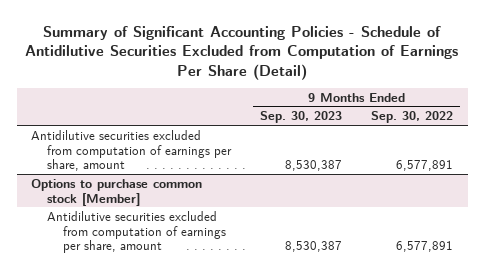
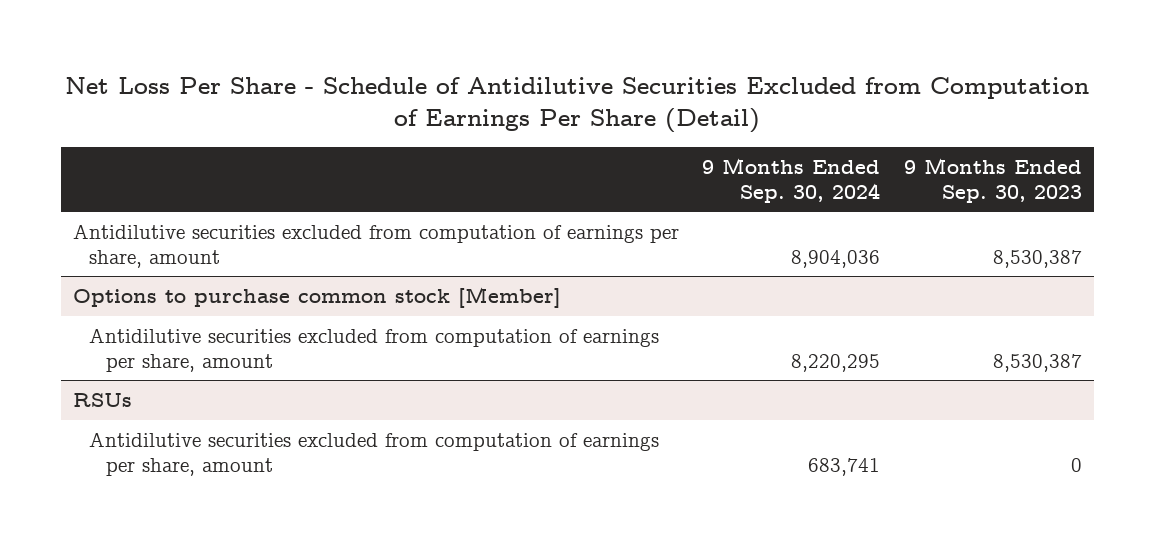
- Summary of Significant Accounting Policies - Schedule of Antidilutive Securities Excluded from Computation of Earnings Per Share (Detail)
+ Net Loss Per Share - Schedule of Antidilutive Securities Excluded from Computation of Earnings Per Share (Detail)
- | 9 Months Ended Sep. 30, 2023 | 9 Months Ended Sep. 30, 2022
+ | 9 Months Ended Sep. 30, 2024 | 9 Months Ended Sep. 30, 2023
+ RSUs
+ Antidilutive securities excluded from computation of earnings per share, amount | 683,741 | 0

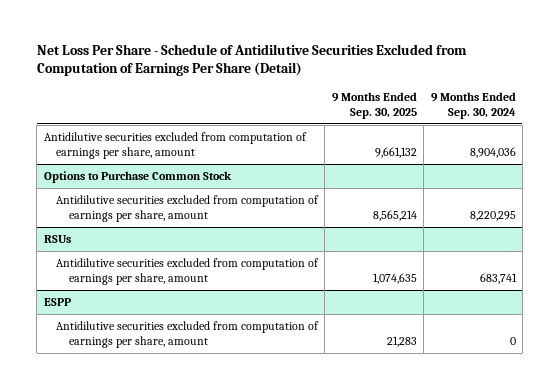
- | 9 Months Ended Sep. 30, 2024 | 9 Months Ended Sep. 30, 2023
+ | 9 Months Ended Sep. 30, 2025 | 9 Months Ended Sep. 30, 2024
- Options to purchase common stock [Member]
+ Options to Purchase Common Stock
+ ESPP
+ Antidilutive securities excluded from computation of earnings per share, amount | 21,283 | 0

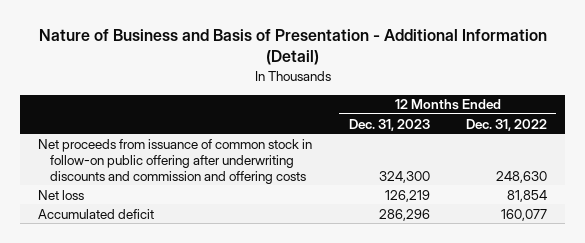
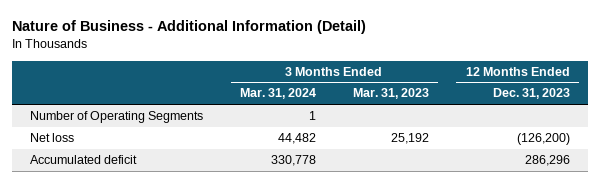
- Nature of Business and Basis of Presentation - Additional Information (Detail)
+ Nature of Business - Additional Information (Detail)
- | 12 Months Ended Dec. 31, 2023 | 12 Months Ended Dec. 31, 2022
+ | 3 Months Ended Mar. 31, 2024 | 3 Months Ended Mar. 31, 2023 | 12 Months Ended Dec. 31, 2023
- Net proceeds from issuance of common stock in follow-on public offering after underwriting discounts and commission and offering costs | 324,300 | 248,630
- Net loss | 126,219 | 81,854
+ Number of Operating Segments | 1 | |
+ Net loss | 44,482 | 25,192 | (126,200)

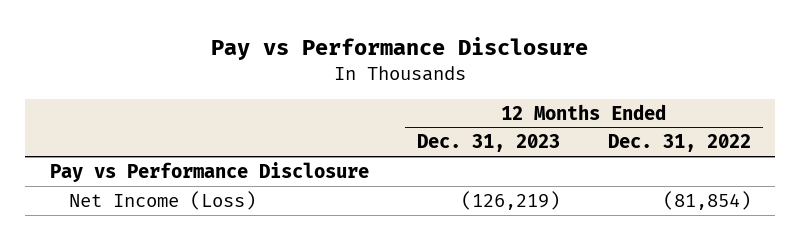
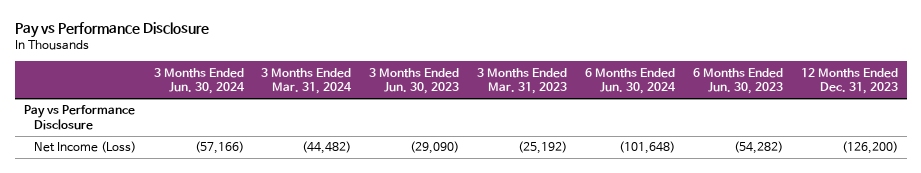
- | 12 Months Ended Dec. 31, 2023 | 12 Months Ended Dec. 31, 2022
+ | 3 Months Ended Jun. 30, 2024 | 3 Months Ended Mar. 31, 2024 | 3 Months Ended Jun. 30, 2023 | 3 Months Ended Mar. 31, 2023 | 6 Months Ended Jun. 30, 2024 | 6 Months Ended Jun. 30, 2023 | 12 Months Ended Dec. 31, 2023
- Net Income (Loss) | (126,219) | (81,854)
+ Net Income (Loss) | (57,166) | (44,482) | (29,090) | (25,192) | (101,648) | (54,282) | (126,200)

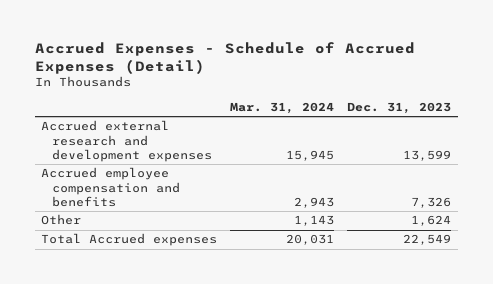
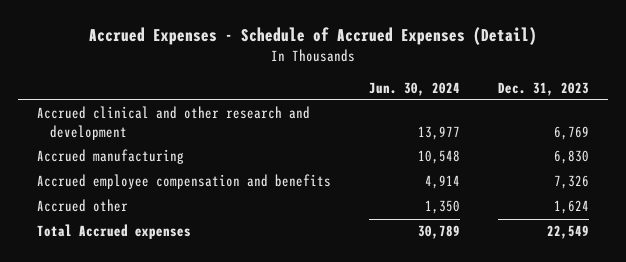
- | Mar. 31, 2024 | Dec. 31, 2023
+ | Jun. 30, 2024 | Dec. 31, 2023
- Accrued external research and development expenses | 15,945 | 13,599
+ Accrued clinical and other research and development | 13,977 | 6,769
+ Accrued manufacturing | 10,548 | 6,830
- Other | 1,143 | 1,624
+ Accrued other | 1,350 | 1,624

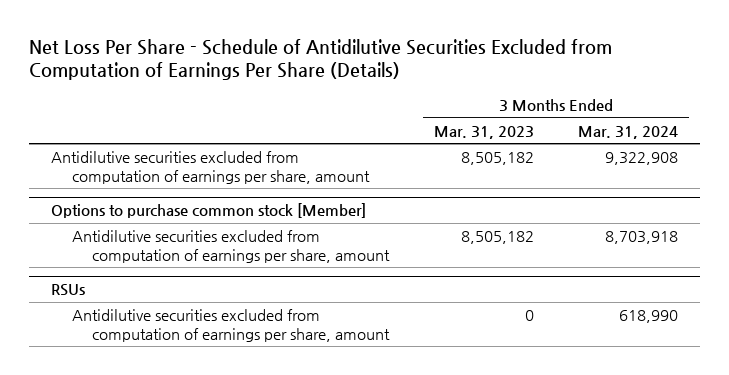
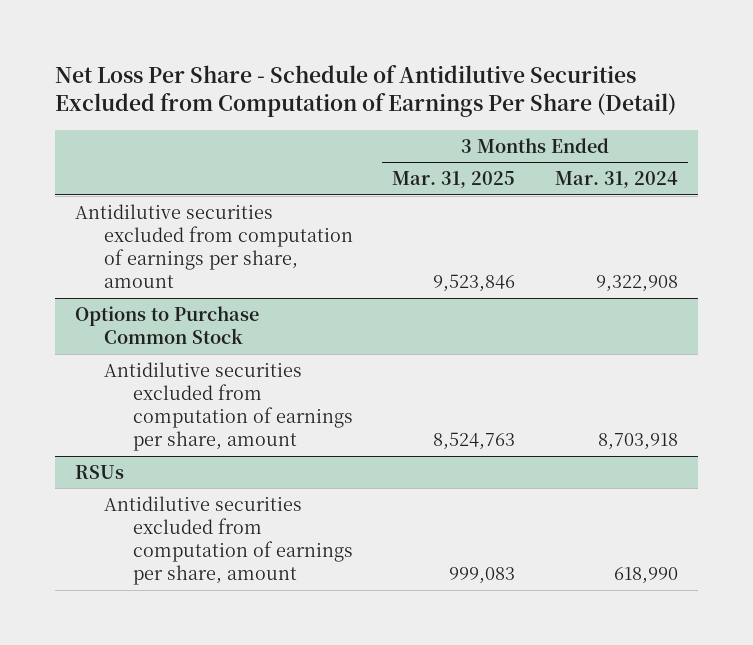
- Net Loss Per Share - Schedule of Antidilutive Securities Excluded from Computation of Earnings Per Share (Details)
+ Net Loss Per Share - Schedule of Antidilutive Securities Excluded from Computation of Earnings Per Share (Detail)
- | 3 Months Ended Mar. 31, 2023 | 3 Months Ended Mar. 31, 2024
+ | 3 Months Ended Mar. 31, 2025 | 3 Months Ended Mar. 31, 2024
- Options to purchase common stock [Member]
+ Options to Purchase Common Stock

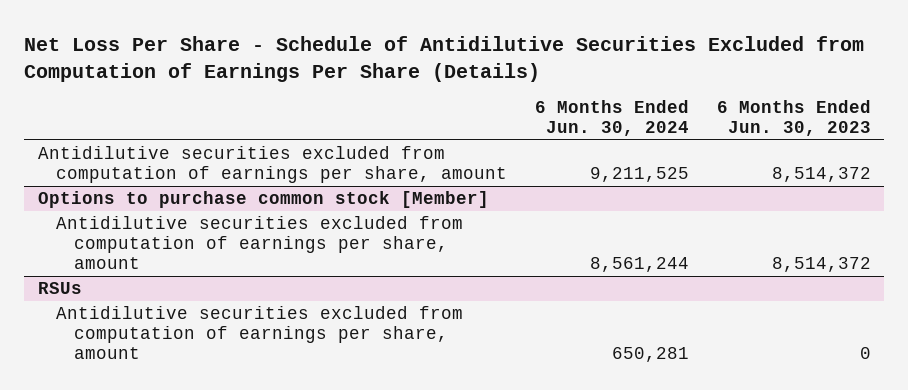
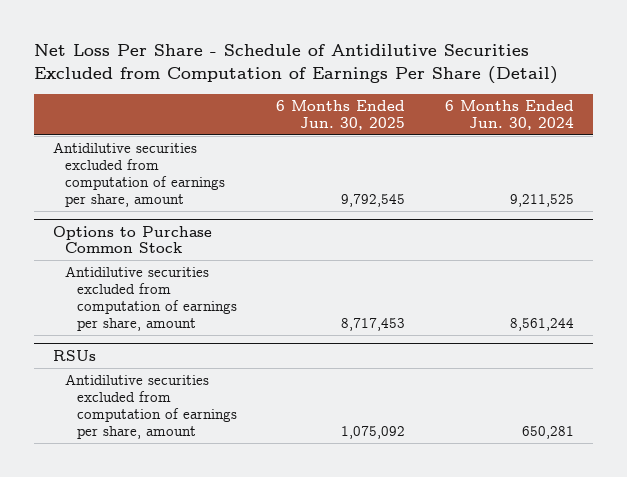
- Net Loss Per Share - Schedule of Antidilutive Securities Excluded from Computation of Earnings Per Share (Details)
+ Net Loss Per Share - Schedule of Antidilutive Securities Excluded from Computation of Earnings Per Share (Detail)
- | 6 Months Ended Jun. 30, 2024 | 6 Months Ended Jun. 30, 2023
+ | 6 Months Ended Jun. 30, 2025 | 6 Months Ended Jun. 30, 2024
- Options to purchase common stock [Member]
+ Options to Purchase Common Stock

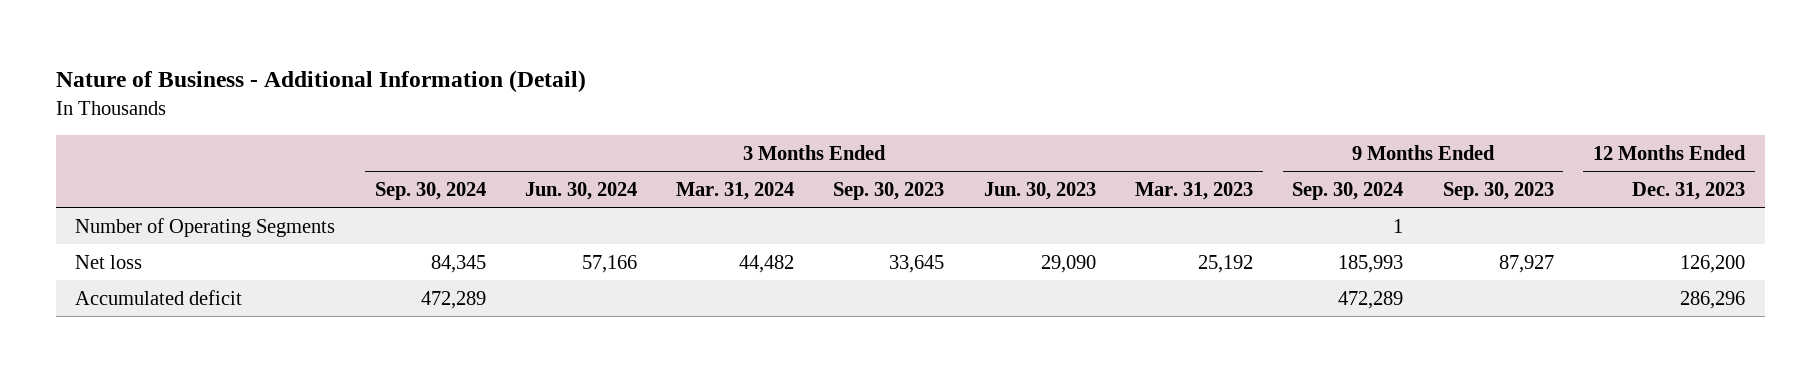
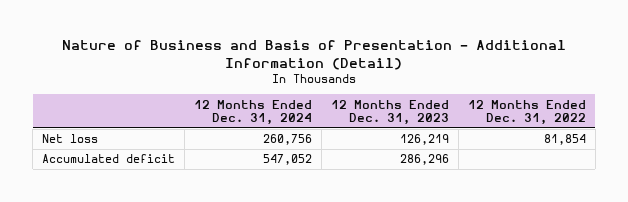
- Nature of Business - Additional Information (Detail)
+ Nature of Business and Basis of Presentation - Additional Information (Detail)
- | 3 Months Ended Sep. 30, 2024 | 3 Months Ended Jun. 30, 2024 | 3 Months Ended Mar. 31, 2024 | 3 Months Ended Sep. 30, 2023 | 3 Months Ended Jun. 30, 2023 | 3 Months Ended Mar. 31, 2023 | 9 Months Ended Sep. 30, 2024 | 9 Months Ended Sep. 30, 2023 | 12 Months Ended Dec. 31, 2023
+ | 12 Months Ended Dec. 31, 2024 | 12 Months Ended Dec. 31, 2023 | 12 Months Ended Dec. 31, 2022
- Number of Operating Segments | | | | | | | 1 | |
- Net loss | 84,345 | 57,166 | 44,482 | 33,645 | 29,090 | 25,192 | 185,993 | 87,927 | 126,200
+ Net loss | 260,756 | 126,219 | 81,854

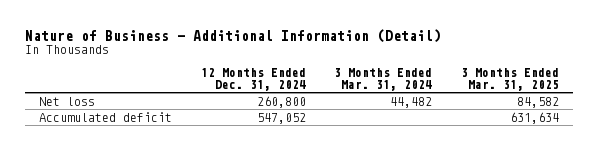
- Nature of Business and Basis of Presentation - Additional Information (Detail)
+ Nature of Business - Additional Information (Detail)
- | 12 Months Ended Dec. 31, 2024 | 12 Months Ended Dec. 31, 2023 | 12 Months Ended Dec. 31, 2022
+ | 12 Months Ended Dec. 31, 2024 | 3 Months Ended Mar. 31, 2024 | 3 Months Ended Mar. 31, 2025
- Net loss | 260,756 | 126,219 | 81,854
+ Net loss | 260,800 | 44,482 | 84,582

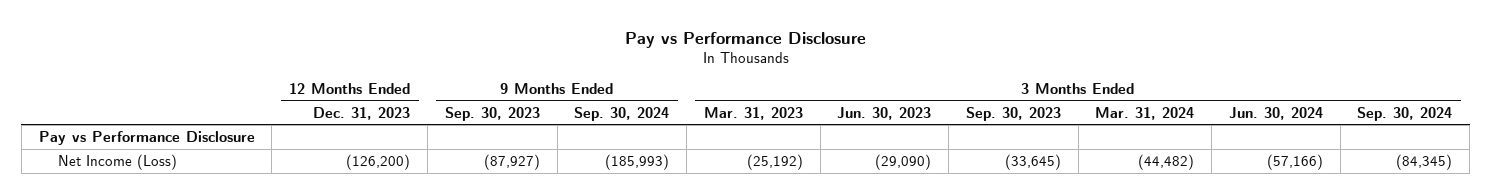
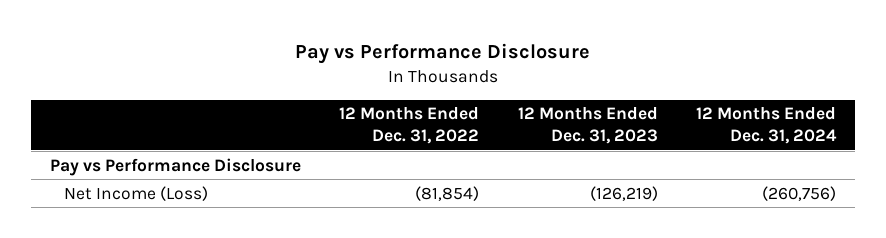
- | 12 Months Ended Dec. 31, 2023 | 9 Months Ended Sep. 30, 2023 | 9 Months Ended Sep. 30, 2024 | 3 Months Ended Mar. 31, 2023 | 3 Months Ended Jun. 30, 2023 | 3 Months Ended Sep. 30, 2023 | 3 Months Ended Mar. 31, 2024 | 3 Months Ended Jun. 30, 2024 | 3 Months Ended Sep. 30, 2024
+ | 12 Months Ended Dec. 31, 2022 | 12 Months Ended Dec. 31, 2023 | 12 Months Ended Dec. 31, 2024
- Net Income (Loss) | (126,200) | (87,927) | (185,993) | (25,192) | (29,090) | (33,645) | (44,482) | (57,166) | (84,345)
+ Net Income (Loss) | (81,854) | (126,219) | (260,756)

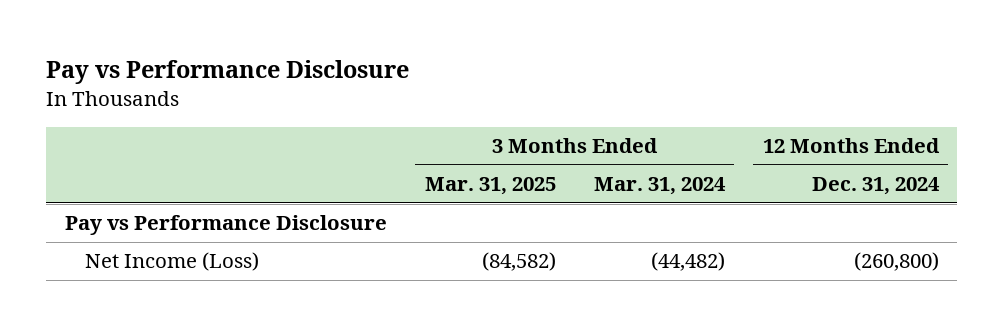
- | 12 Months Ended Dec. 31, 2022 | 12 Months Ended Dec. 31, 2023 | 12 Months Ended Dec. 31, 2024
+ | 3 Months Ended Mar. 31, 2025 | 3 Months Ended Mar. 31, 2024 | 12 Months Ended Dec. 31, 2024
- Net Income (Loss) | (81,854) | (126,219) | (260,756)
+ Net Income (Loss) | (84,582) | (44,482) | (260,800)

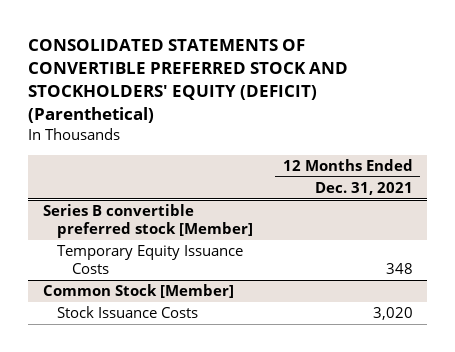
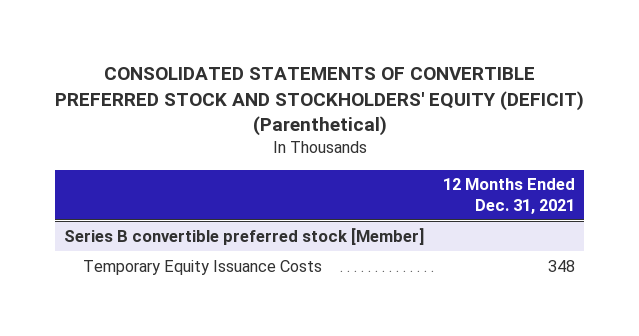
- Common Stock [Member]
- Stock Issuance Costs | 3,020

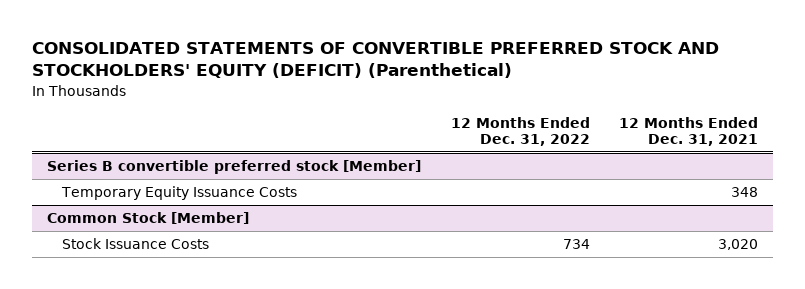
- | 12 Months Ended Dec. 31, 2021
+ | 12 Months Ended Dec. 31, 2022 | 12 Months Ended Dec. 31, 2021
+ Common Stock [Member]
+ Stock Issuance Costs | 734 | 3,020

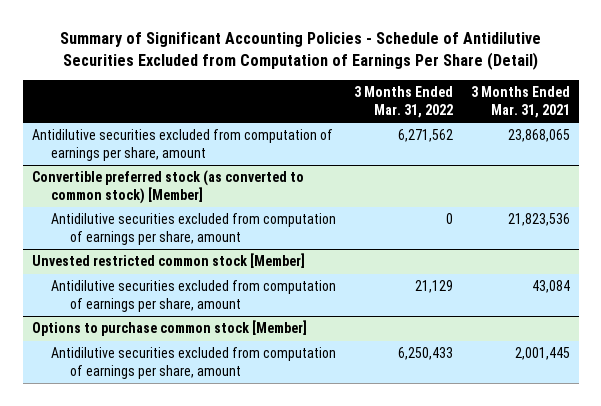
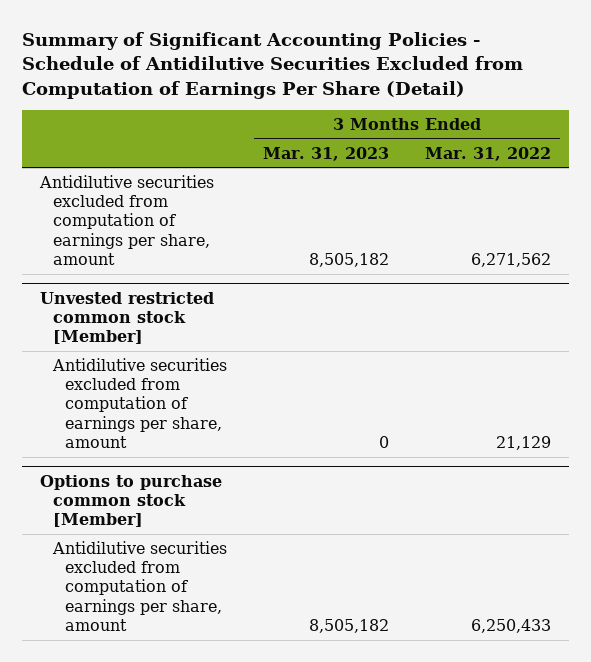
- | 3 Months Ended Mar. 31, 2022 | 3 Months Ended Mar. 31, 2021
+ | 3 Months Ended Mar. 31, 2023 | 3 Months Ended Mar. 31, 2022
- Convertible preferred stock (as converted to common stock) [Member]
- Antidilutive securities excluded from computation of earnings per share, amount | 0 | 21,823,536

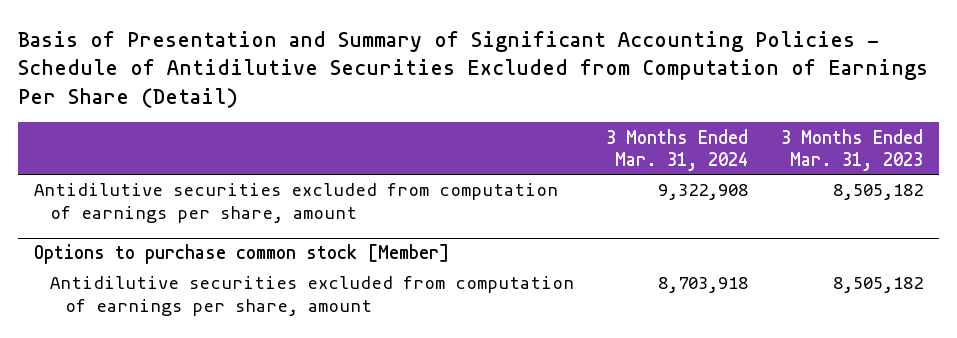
- Summary of Significant Accounting Policies - Schedule of Antidilutive Securities Excluded from Computation of Earnings Per Share (Detail)
+ Basis of Presentation and Summary of Significant Accounting Policies - Schedule of Antidilutive Securities Excluded from Computation of Earnings Per Share (Detail)
- | 3 Months Ended Mar. 31, 2023 | 3 Months Ended Mar. 31, 2022
+ | 3 Months Ended Mar. 31, 2024 | 3 Months Ended Mar. 31, 2023
- Unvested restricted common stock [Member]
- Antidilutive securities excluded from computation of earnings per share, amount | 0 | 21,129

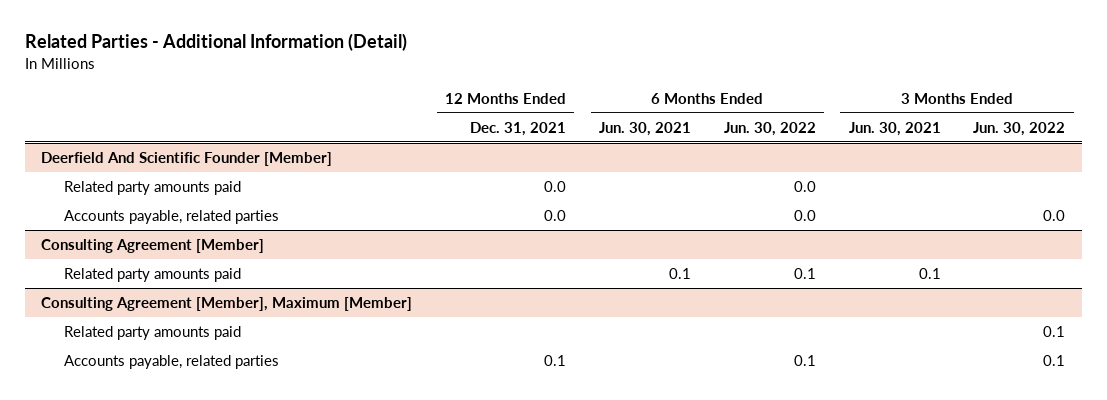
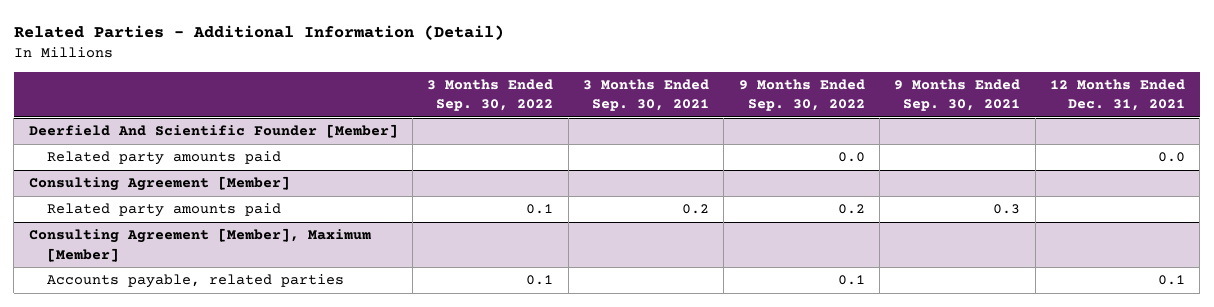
- | 12 Months Ended Dec. 31, 2021 | 6 Months Ended Jun. 30, 2021 | 6 Months Ended Jun. 30, 2022 | 3 Months Ended Jun. 30, 2021 | 3 Months Ended Jun. 30, 2022
+ | 3 Months Ended Sep. 30, 2022 | 3 Months Ended Sep. 30, 2021 | 9 Months Ended Sep. 30, 2022 | 9 Months Ended Sep. 30, 2021 | 12 Months Ended Dec. 31, 2021
@ Deerfield And Scientific Founder [Member]
- Accounts payable, related parties | 0.0 | | 0.0 | | 0.0
@ Consulting Agreement [Member], Maximum [Member]
- Related party amounts paid | | | | | 0.1

